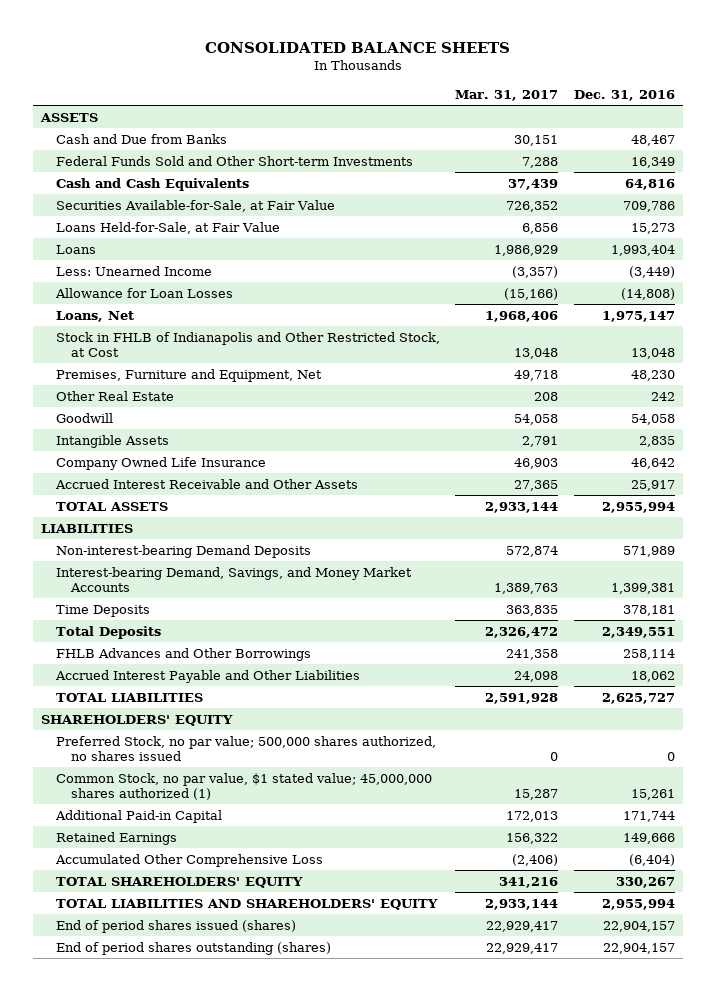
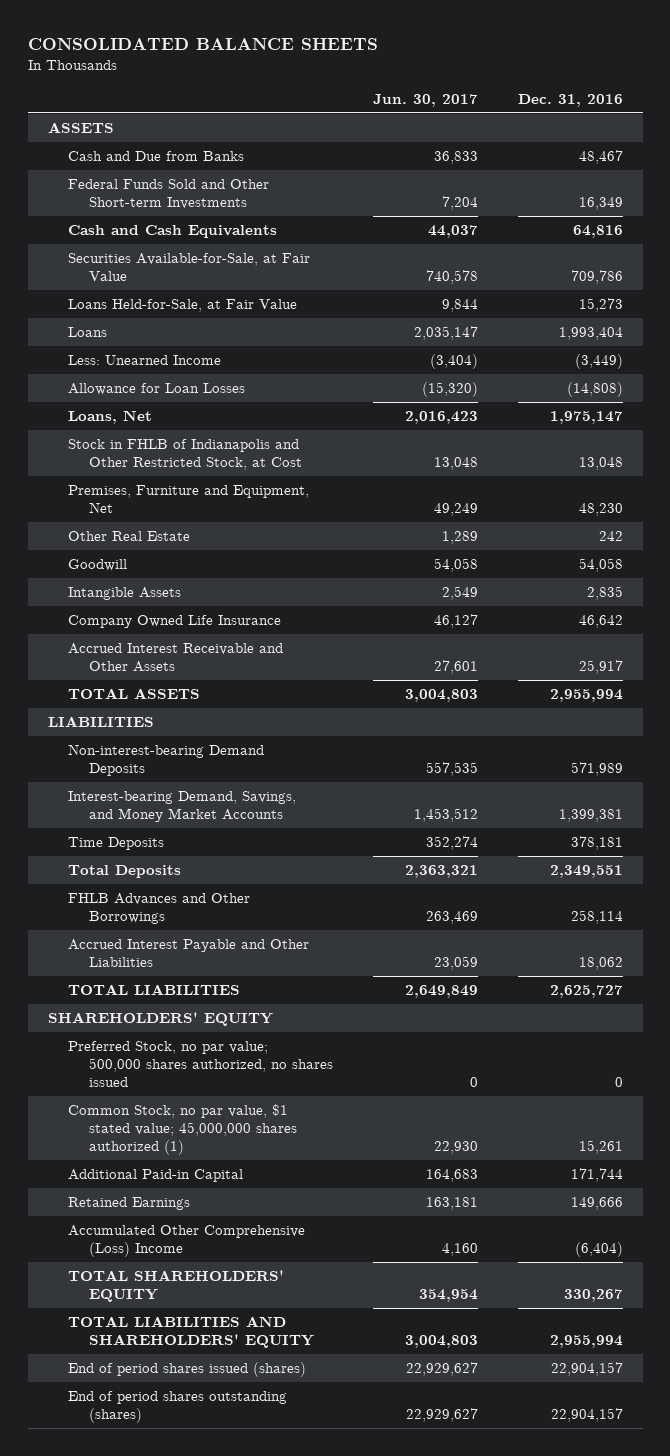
- | Mar. 31, 2017 | Dec. 31, 2016
+ | Jun. 30, 2017 | Dec. 31, 2016
- Accumulated Other Comprehensive Loss | (2,406) | (6,404)
+ Accumulated Other Comprehensive (Loss) Income | 4,160 | (6,404)

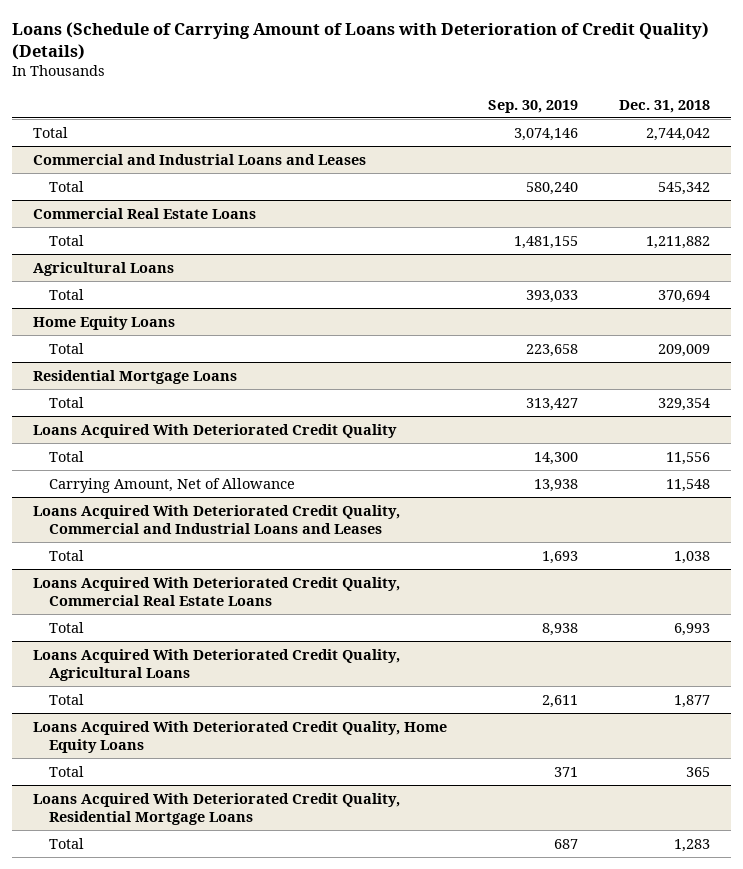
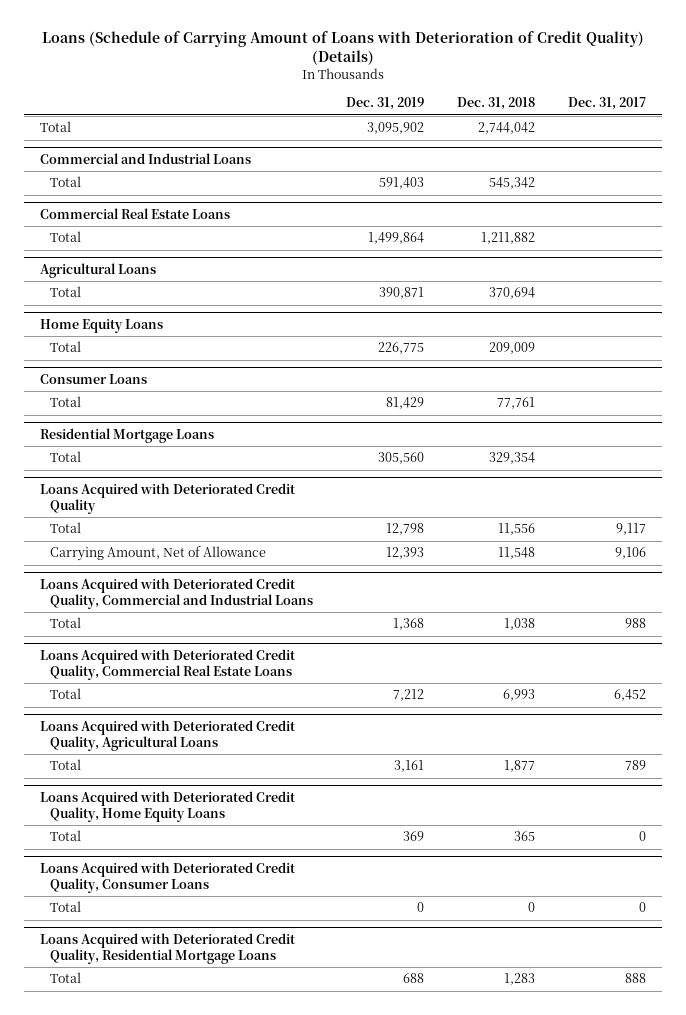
- | Sep. 30, 2019 | Dec. 31, 2018
+ | Dec. 31, 2019 | Dec. 31, 2018 | Dec. 31, 2017
- Commercial and Industrial Loans and Leases
+ Commercial and Industrial Loans
+ Consumer Loans
+ Total | 81,429 | 77,761 |
- Loans Acquired With Deteriorated Credit Quality
+ Loans Acquired with Deteriorated Credit Quality
- Loans Acquired With Deteriorated Credit Quality, Commercial and Industrial Loans and Leases
+ Loans Acquired with Deteriorated Credit Quality, Commercial and Industrial Loans
- Loans Acquired With Deteriorated Credit Quality, Commercial Real Estate Loans
+ Loans Acquired with Deteriorated Credit Quality, Commercial Real Estate Loans
- Loans Acquired With Deteriorated Credit Quality, Agricultural Loans
+ Loans Acquired with Deteriorated Credit Quality, Agricultural Loans
- Loans Acquired With Deteriorated Credit Quality, Home Equity Loans
+ Loans Acquired with Deteriorated Credit Quality, Home Equity Loans
- Loans Acquired With Deteriorated Credit Quality, Residential Mortgage Loans
+ Loans Acquired with Deteriorated Credit Quality, Consumer Loans
+ Total | 0 | 0 | 0
+ Loans Acquired with Deteriorated Credit Quality, Residential Mortgage Loans

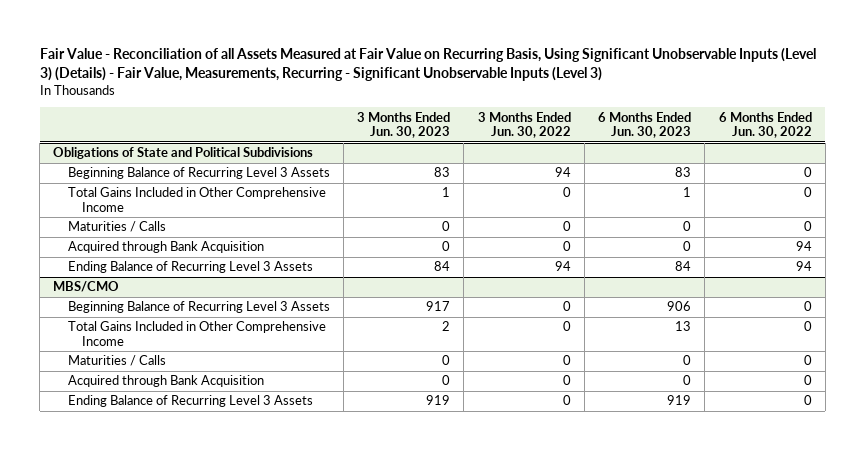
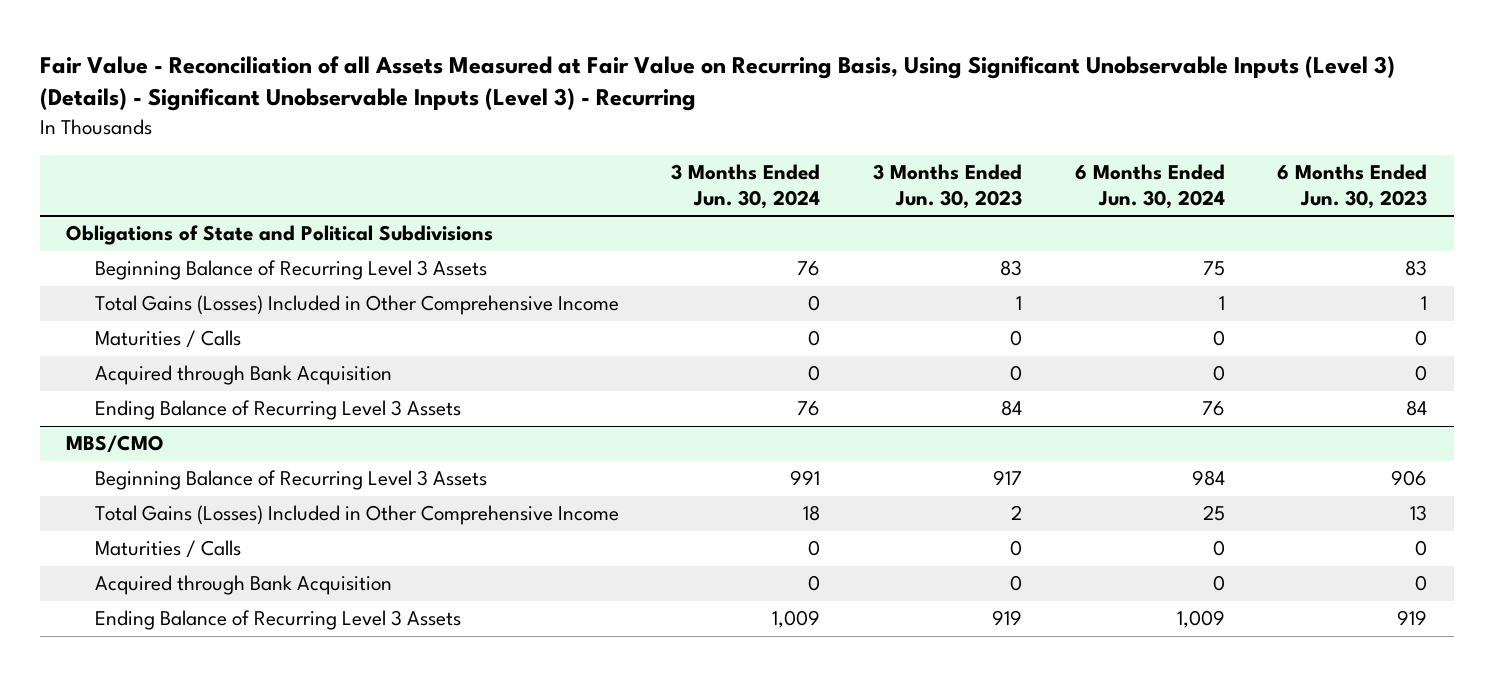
- Fair Value - Reconciliation of all Assets Measured at Fair Value on Recurring Basis, Using Significant Unobservable Inputs (Level 3) (Details) - Fair Value, Measurements, Recurring - Significant Unobservable Inputs (Level 3)
+ Fair Value - Reconciliation of all Assets Measured at Fair Value on Recurring Basis, Using Significant Unobservable Inputs (Level 3) (Details) - Significant Unobservable Inputs (Level 3) - Recurring
- | 3 Months Ended Jun. 30, 2023 | 3 Months Ended Jun. 30, 2022 | 6 Months Ended Jun. 30, 2023 | 6 Months Ended Jun. 30, 2022
+ | 3 Months Ended Jun. 30, 2024 | 3 Months Ended Jun. 30, 2023 | 6 Months Ended Jun. 30, 2024 | 6 Months Ended Jun. 30, 2023
@ Obligations of State and Political Subdivisions
- Total Gains Included in Other Comprehensive Income | 1 | 0 | 1 | 0
+ Total Gains (Losses) Included in Other Comprehensive Income | 0 | 1 | 1 | 1
@ MBS/CMO
- Total Gains Included in Other Comprehensive Income | 2 | 0 | 13 | 0
+ Total Gains (Losses) Included in Other Comprehensive Income | 18 | 2 | 25 | 13

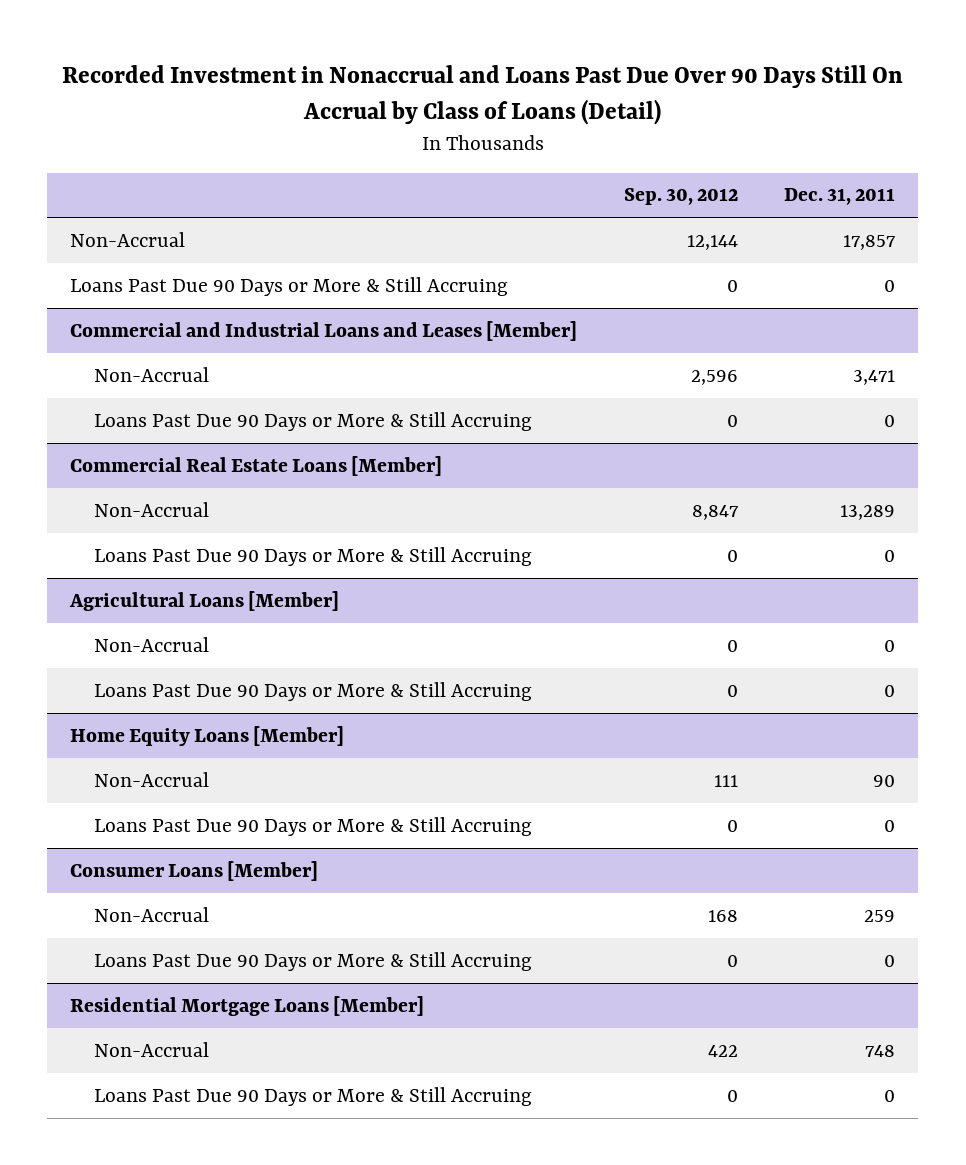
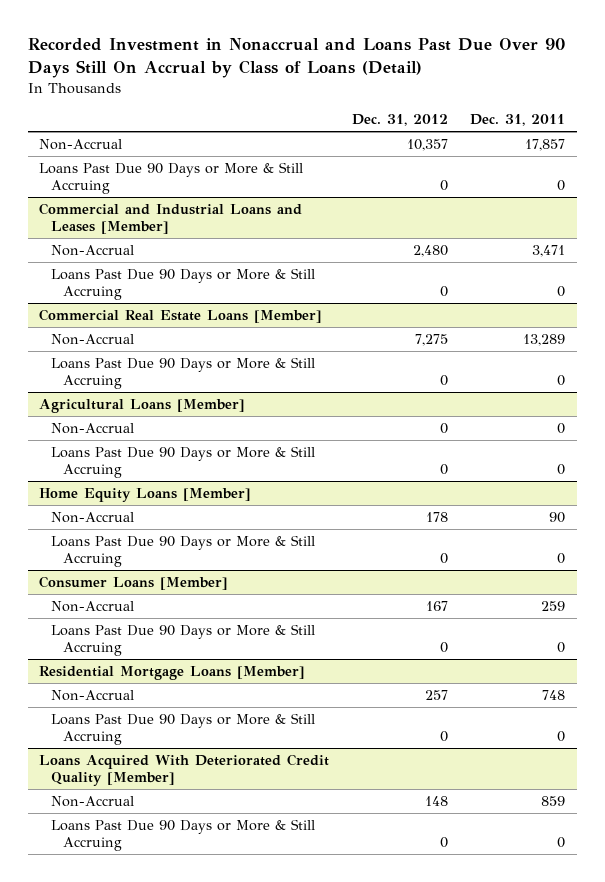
- | Sep. 30, 2012 | Dec. 31, 2011
+ | Dec. 31, 2012 | Dec. 31, 2011
+ Loans Acquired With Deteriorated Credit Quality [Member]
+ Non-Accrual | 148 | 859
+ Loans Past Due 90 Days or More & Still Accruing | 0 | 0

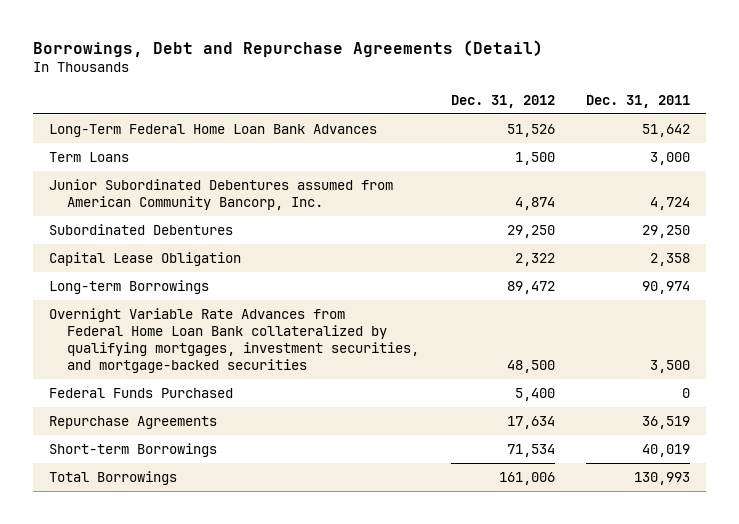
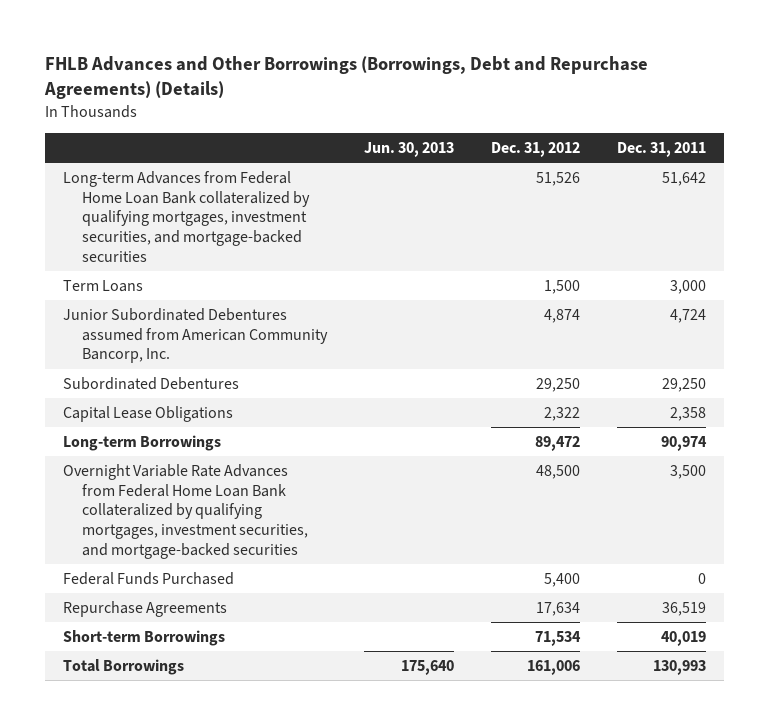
- Borrowings, Debt and Repurchase Agreements (Detail)
+ FHLB Advances and Other Borrowings (Borrowings, Debt and Repurchase Agreements) (Details)
- | Dec. 31, 2012 | Dec. 31, 2011
+ | Jun. 30, 2013 | Dec. 31, 2012 | Dec. 31, 2011
- Long-Term Federal Home Loan Bank Advances | 51,526 | 51,642
+ Long-term Advances from Federal Home Loan Bank collateralized by qualifying mortgages, investment securities, and mortgage-backed securities | | 51,526 | 51,642
- Capital Lease Obligation | 2,322 | 2,358
+ Capital Lease Obligations | | 2,322 | 2,358

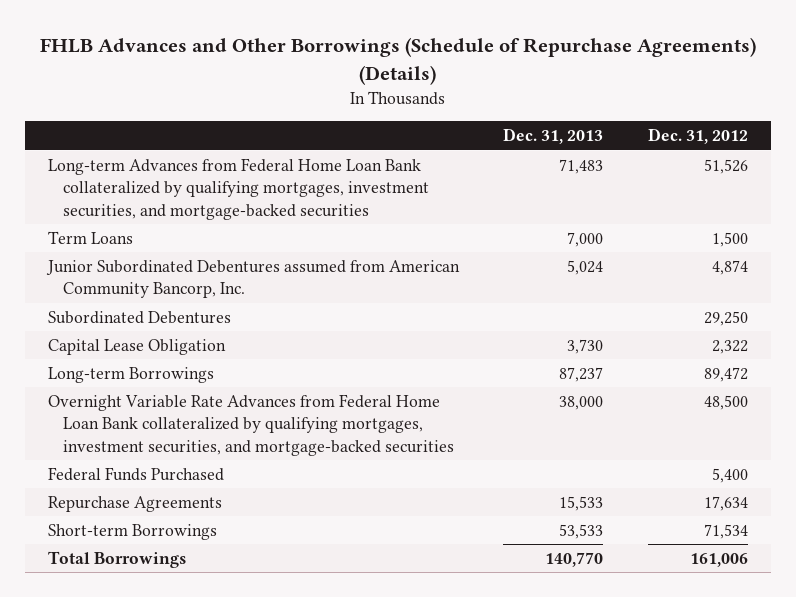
- FHLB Advances and Other Borrowings (Borrowings, Debt and Repurchase Agreements) (Details)
+ FHLB Advances and Other Borrowings (Schedule of Repurchase Agreements) (Details)
- | Jun. 30, 2013 | Dec. 31, 2012 | Dec. 31, 2011
+ | Dec. 31, 2013 | Dec. 31, 2012
- Capital Lease Obligations | | 2,322 | 2,358
+ Capital Lease Obligation | 3,730 | 2,322

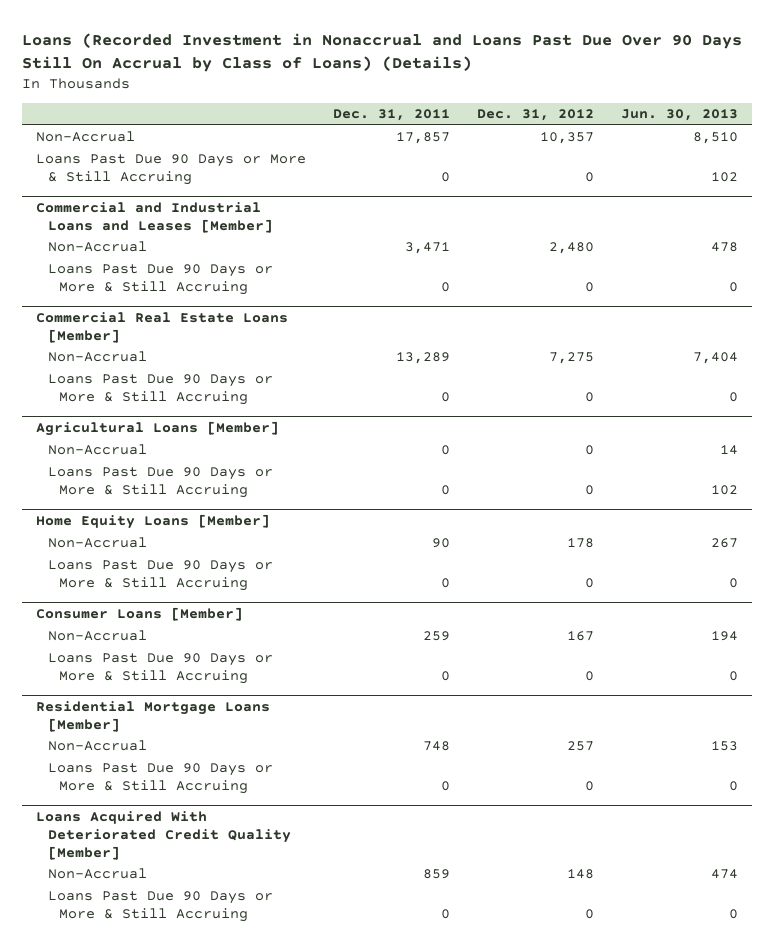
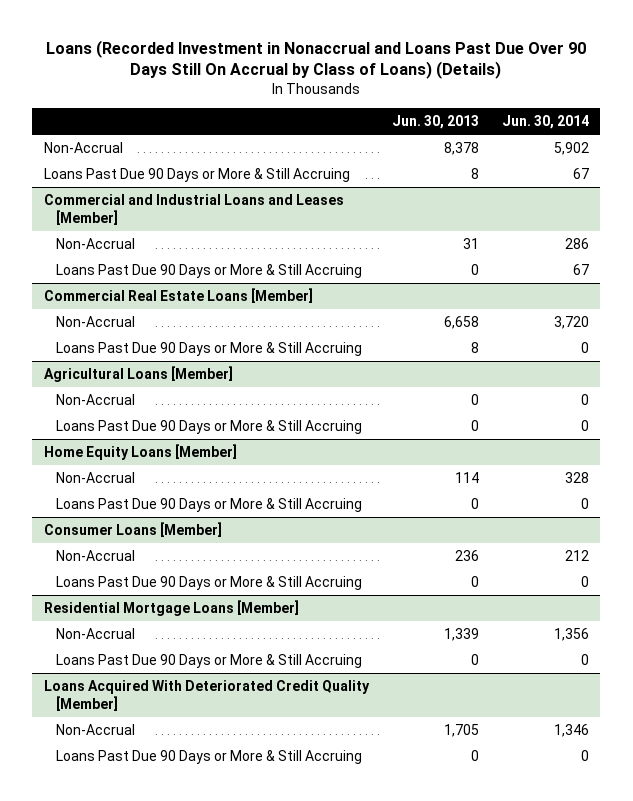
- | Dec. 31, 2011 | Dec. 31, 2012 | Jun. 30, 2013
+ | Jun. 30, 2013 | Jun. 30, 2014
- Non-Accrual | 17,857 | 10,357 | 8,510
- Loans Past Due 90 Days or More & Still Accruing | 0 | 0 | 102
+ Non-Accrual | 8,378 | 5,902
+ Loans Past Due 90 Days or More & Still Accruing | 8 | 67
@ Commercial and Industrial Loans and Leases [Member]
- Non-Accrual | 3,471 | 2,480 | 478
+ Non-Accrual | 31 | 286
@ Commercial Real Estate Loans [Member]
- Non-Accrual | 13,289 | 7,275 | 7,404
- Loans Past Due 90 Days or More & Still Accruing | 0 | 0 | 0
+ Non-Accrual | 6,658 | 3,720
+ Loans Past Due 90 Days or More & Still Accruing | 8 | 0
@ Agricultural Loans [Member]
- Non-Accrual | 0 | 0 | 14
- Loans Past Due 90 Days or More & Still Accruing | 0 | 0 | 102
+ Non-Accrual | 0 | 0
+ Loans Past Due 90 Days or More & Still Accruing | 0 | 0
@ Home Equity Loans [Member]
- Non-Accrual | 90 | 178 | 267
+ Non-Accrual | 114 | 328
@ Consumer Loans [Member]
- Non-Accrual | 259 | 167 | 194
+ Non-Accrual | 236 | 212
@ Residential Mortgage Loans [Member]
- Non-Accrual | 748 | 257 | 153
+ Non-Accrual | 1,339 | 1,356
@ Loans Acquired With Deteriorated Credit Quality [Member]
- Non-Accrual | 859 | 148 | 474
+ Non-Accrual | 1,705 | 1,346

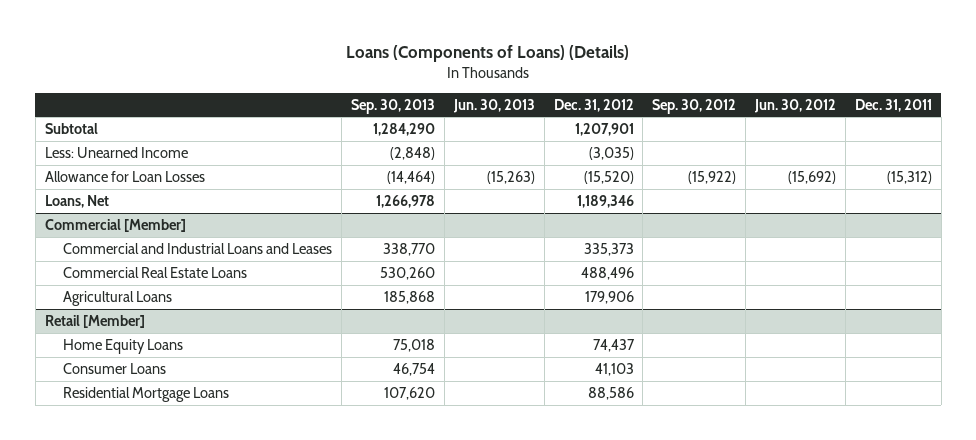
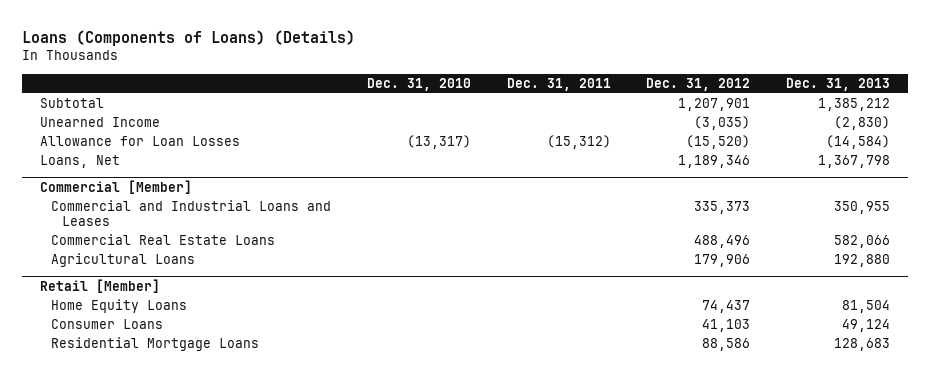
- | Sep. 30, 2013 | Jun. 30, 2013 | Dec. 31, 2012 | Sep. 30, 2012 | Jun. 30, 2012 | Dec. 31, 2011
+ | Dec. 31, 2010 | Dec. 31, 2011 | Dec. 31, 2012 | Dec. 31, 2013
- Less: Unearned Income | (2,848) | | (3,035) | | |
+ Unearned Income | | | (3,035) | (2,830)

